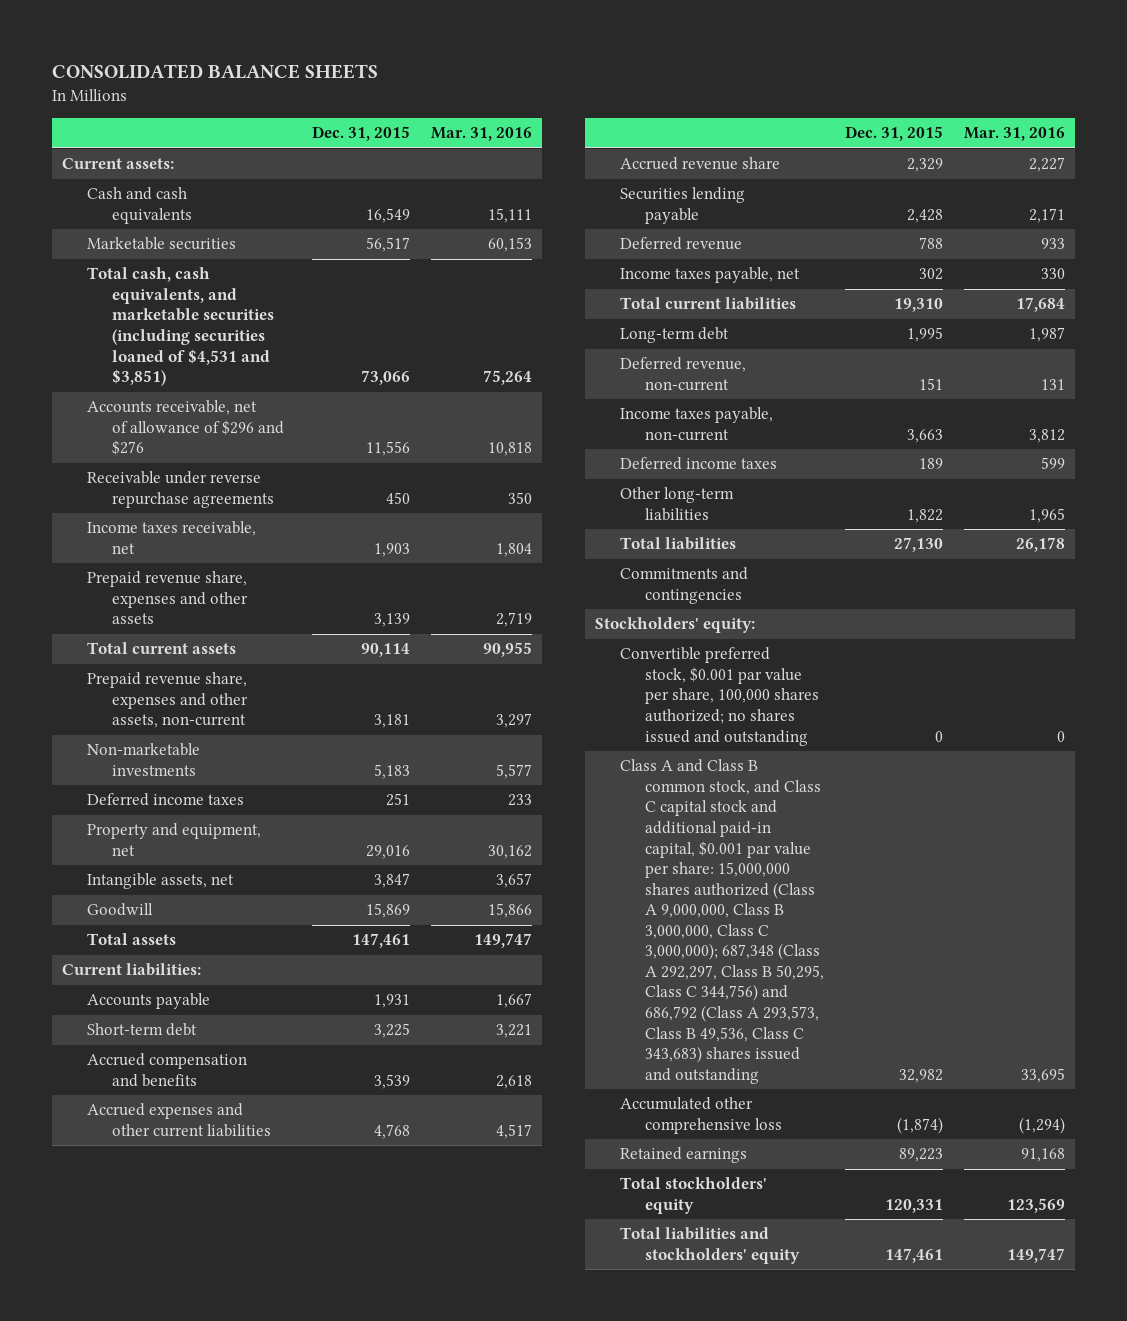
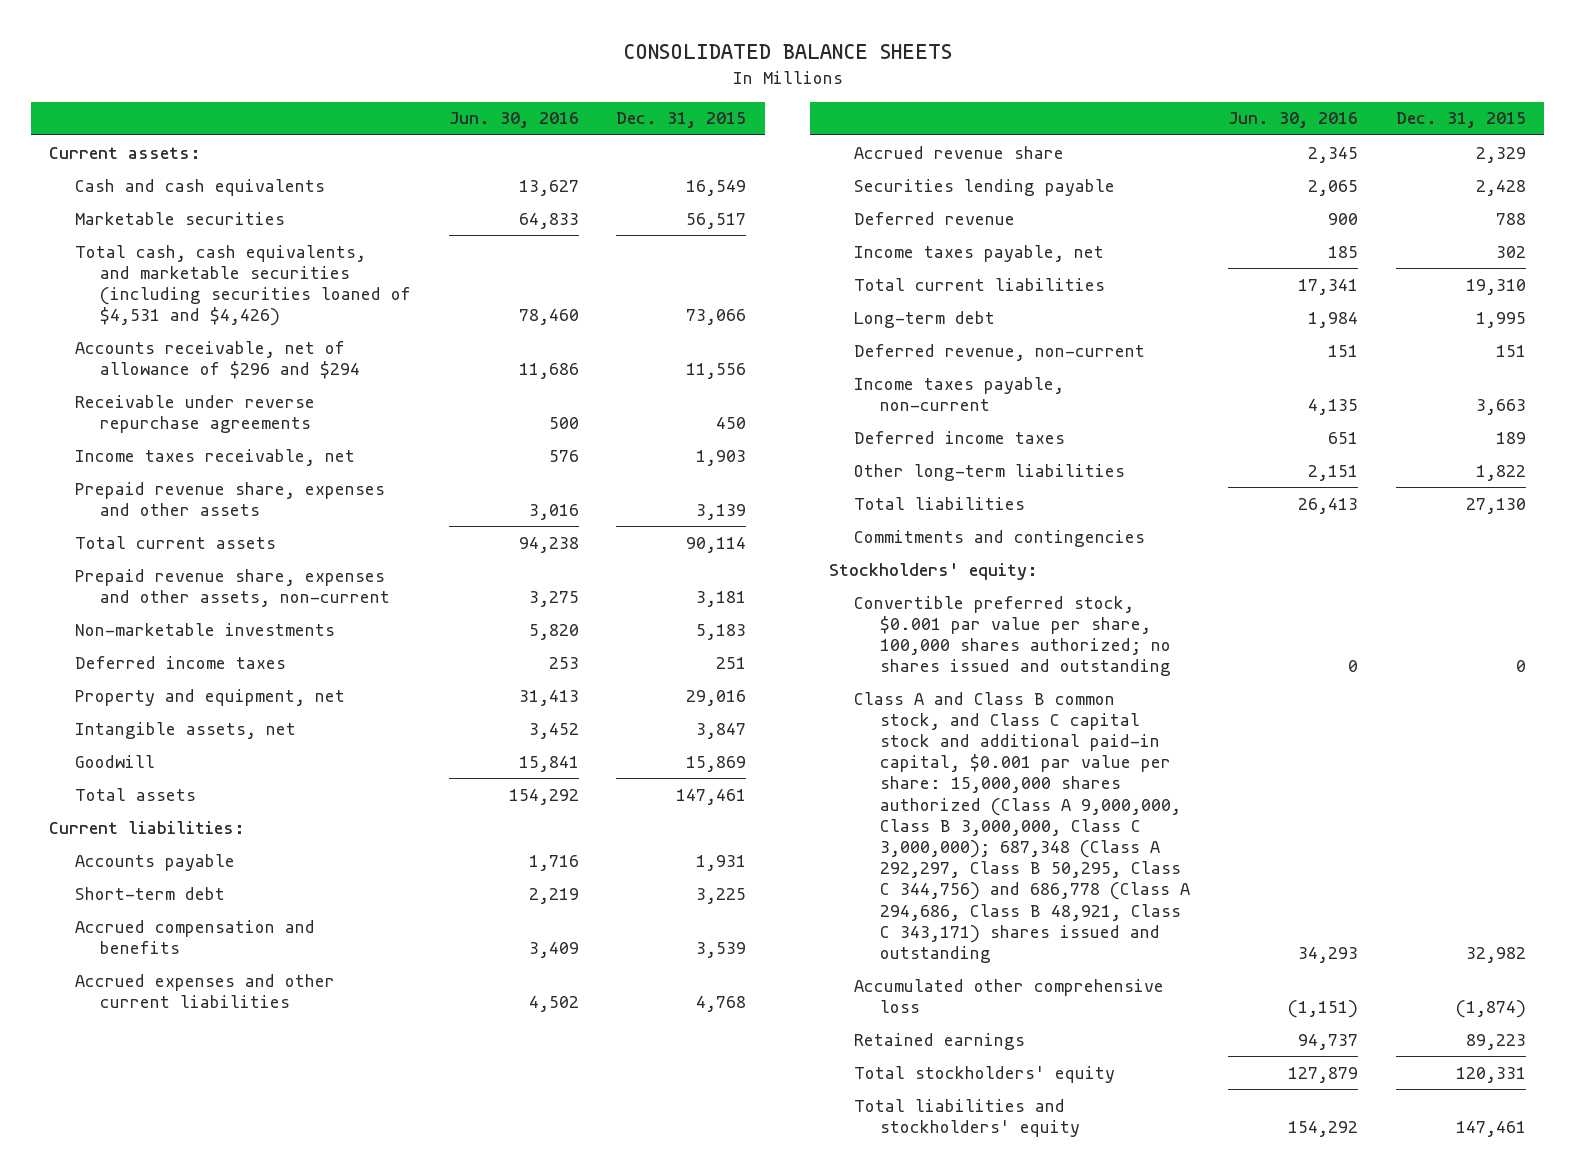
- | Dec. 31, 2015 | Mar. 31, 2016
+ | Jun. 30, 2016 | Dec. 31, 2015
- Total cash, cash equivalents, and marketable securities (including securities loaned of $4,531 and $3,851) | 73,066 | 75,264
- Accounts receivable, net of allowance of $296 and $276 | 11,556 | 10,818
+ Total cash, cash equivalents, and marketable securities (including securities loaned of $4,531 and $4,426) | 78,460 | 73,066
+ Accounts receivable, net of allowance of $296 and $294 | 11,686 | 11,556
- Class A and Class B common stock, and Class C capital stock and additional paid-in capital, $0.001 par value per share: 15,000,000 shares authorized (Class A 9,000,000, Class B 3,000,000, Class C 3,000,000); 687,348 (Class A 292,297, Class B 50,295, Class C 344,756) and 686,792 (Class A 293,573, Class B 49,536, Class C 343,683) shares issued and outstanding | 32,982 | 33,695
+ Class A and Class B common stock, and Class C capital stock and additional paid-in capital, $0.001 par value per share: 15,000,000 shares authorized (Class A 9,000,000, Class B 3,000,000, Class C 3,000,000); 687,348 (Class A 292,297, Class B 50,295, Class C 344,756) and 686,778 (Class A 294,686, Class B 48,921, Class C 343,171) shares issued and outstanding | 34,293 | 32,982

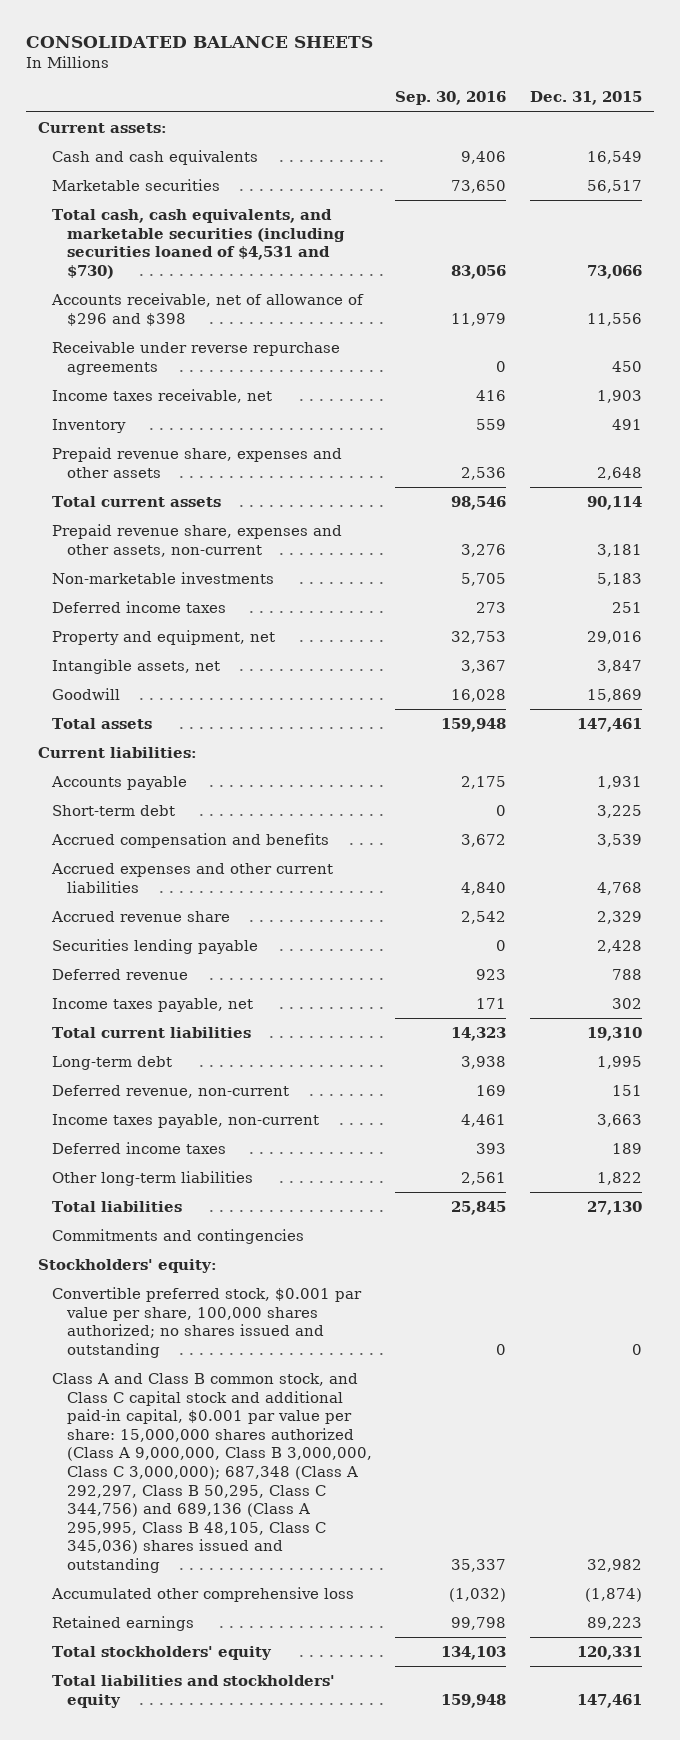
- | Jun. 30, 2016 | Dec. 31, 2015
+ | Sep. 30, 2016 | Dec. 31, 2015
- Total cash, cash equivalents, and marketable securities (including securities loaned of $4,531 and $4,426) | 78,460 | 73,066
- Accounts receivable, net of allowance of $296 and $294 | 11,686 | 11,556
+ Total cash, cash equivalents, and marketable securities (including securities loaned of $4,531 and $730) | 83,056 | 73,066
+ Accounts receivable, net of allowance of $296 and $398 | 11,979 | 11,556
- Prepaid revenue share, expenses and other assets | 3,016 | 3,139
+ Inventory | 559 | 491
+ Prepaid revenue share, expenses and other assets | 2,536 | 2,648
- Class A and Class B common stock, and Class C capital stock and additional paid-in capital, $0.001 par value per share: 15,000,000 shares authorized (Class A 9,000,000, Class B 3,000,000, Class C 3,000,000); 687,348 (Class A 292,297, Class B 50,295, Class C 344,756) and 686,778 (Class A 294,686, Class B 48,921, Class C 343,171) shares issued and outstanding | 34,293 | 32,982
+ Class A and Class B common stock, and Class C capital stock and additional paid-in capital, $0.001 par value per share: 15,000,000 shares authorized (Class A 9,000,000, Class B 3,000,000, Class C 3,000,000); 687,348 (Class A 292,297, Class B 50,295, Class C 344,756) and 689,136 (Class A 295,995, Class B 48,105, Class C 345,036) shares issued and outstanding | 35,337 | 32,982

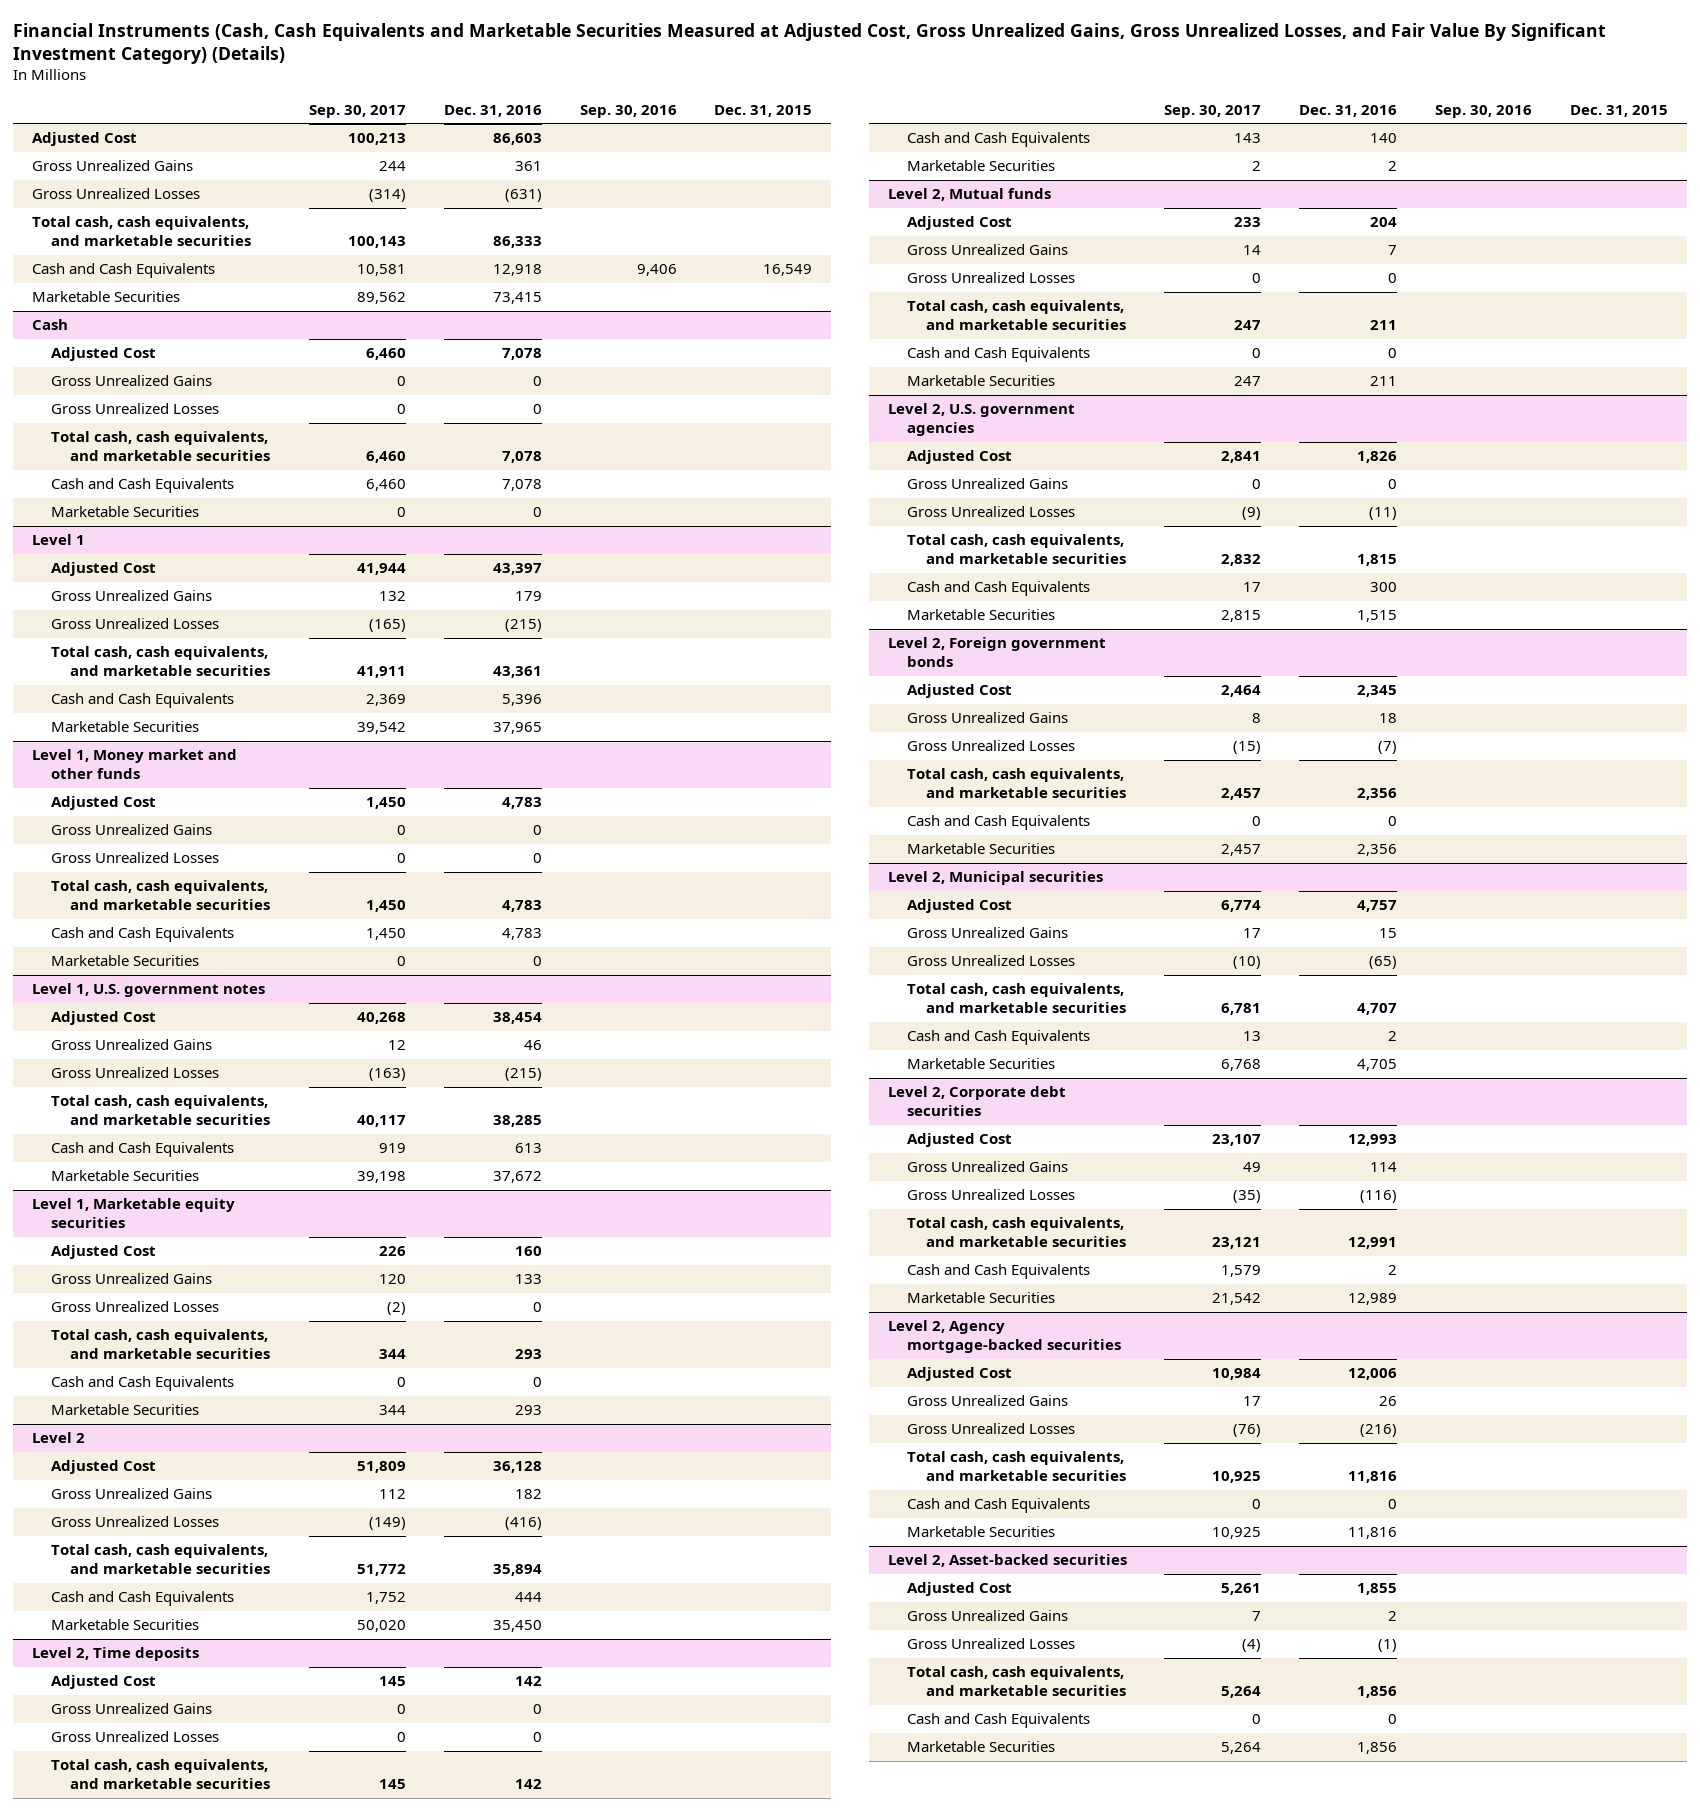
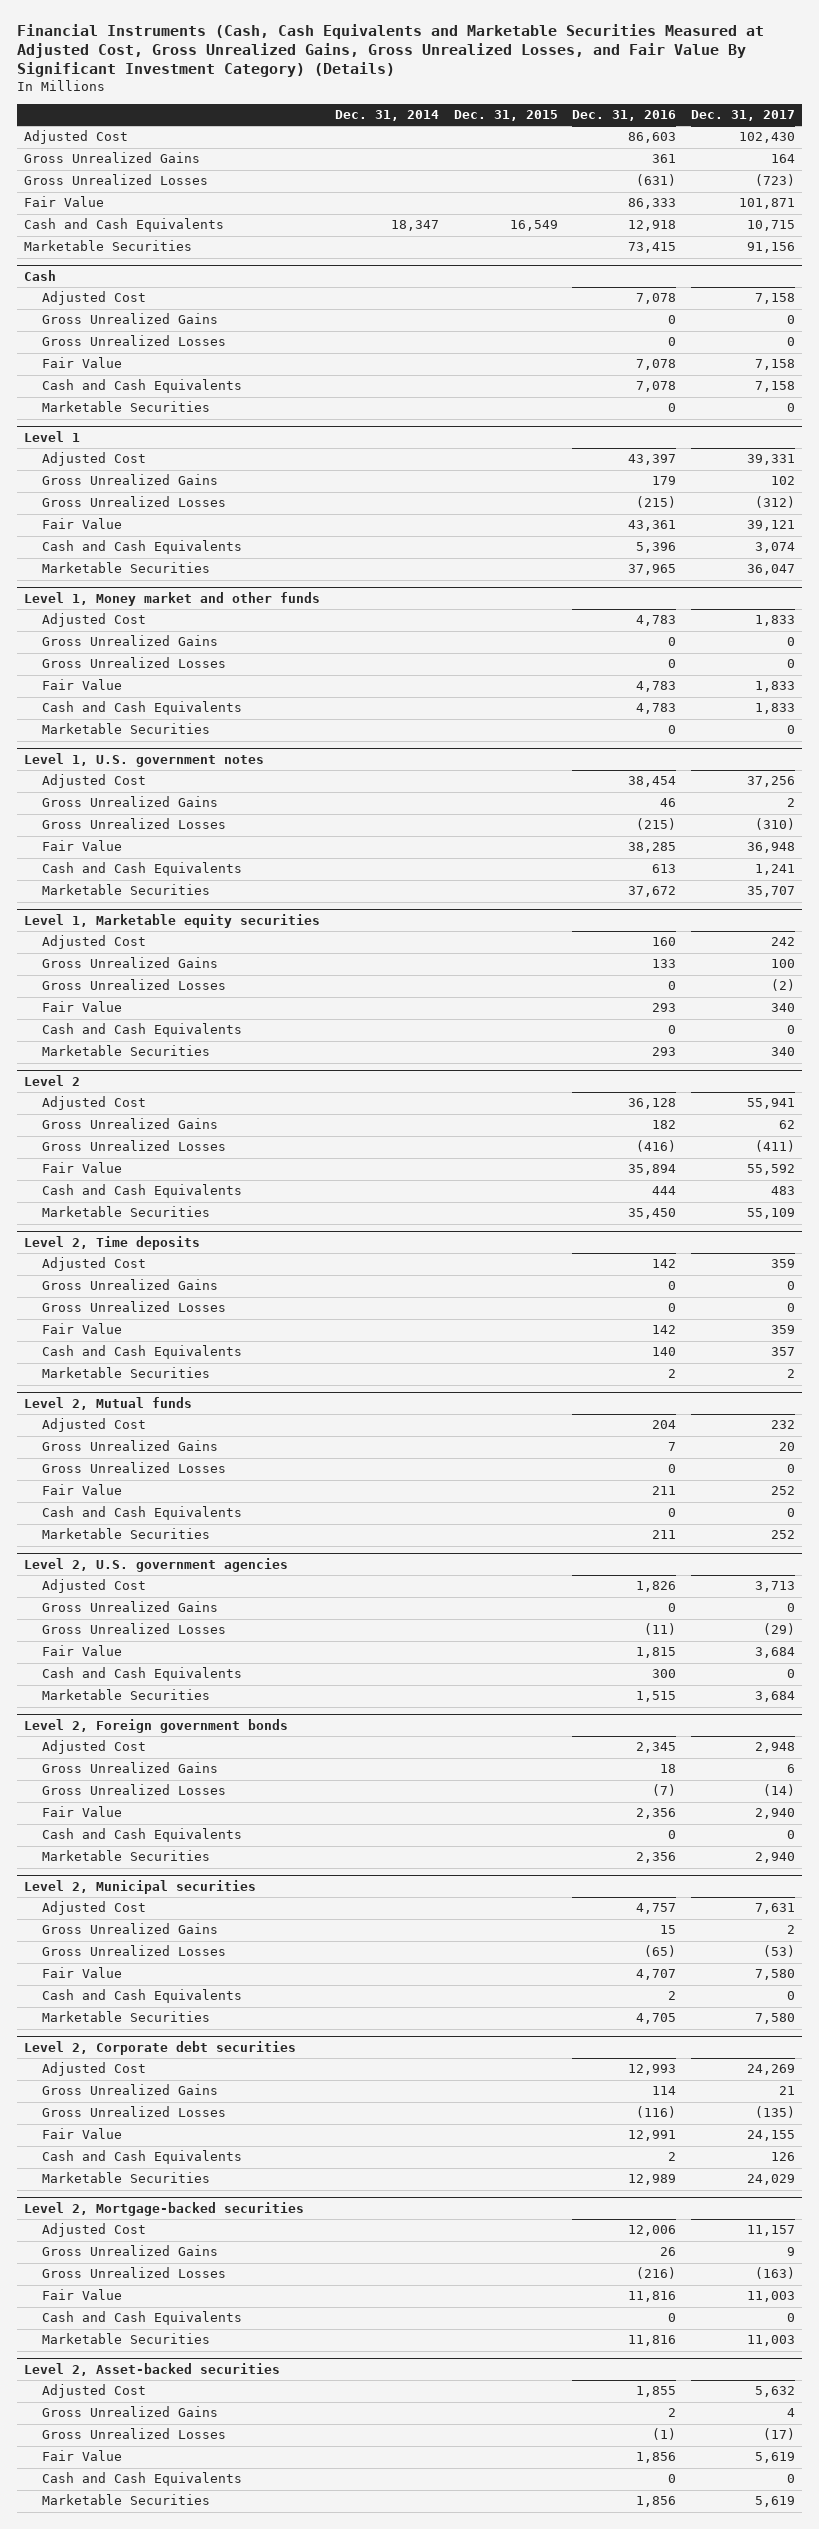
- | Sep. 30, 2017 | Dec. 31, 2016 | Sep. 30, 2016 | Dec. 31, 2015
+ | Dec. 31, 2014 | Dec. 31, 2015 | Dec. 31, 2016 | Dec. 31, 2017
- Total cash, cash equivalents, and marketable securities | 100,143 | 86,333 | |
+ Fair Value | | | 86,333 | 101,871
@ Cash
- Total cash, cash equivalents, and marketable securities | 6,460 | 7,078 | |
+ Fair Value | | | 7,078 | 7,158
@ Level 1
- Total cash, cash equivalents, and marketable securities | 41,911 | 43,361 | |
+ Fair Value | | | 43,361 | 39,121
@ Level 1, Money market and other funds
- Total cash, cash equivalents, and marketable securities | 1,450 | 4,783 | |
+ Fair Value | | | 4,783 | 1,833
@ Level 1, U.S. government notes
- Total cash, cash equivalents, and marketable securities | 40,117 | 38,285 | |
+ Fair Value | | | 38,285 | 36,948
@ Level 1, Marketable equity securities
- Total cash, cash equivalents, and marketable securities | 344 | 293 | |
+ Fair Value | | | 293 | 340
@ Level 2
- Total cash, cash equivalents, and marketable securities | 51,772 | 35,894 | |
+ Fair Value | | | 35,894 | 55,592
@ Level 2, Time deposits
- Total cash, cash equivalents, and marketable securities | 145 | 142 | |
+ Fair Value | | | 142 | 359
@ Level 2, Mutual funds
- Total cash, cash equivalents, and marketable securities | 247 | 211 | |
+ Fair Value | | | 211 | 252
@ Level 2, U.S. government agencies
- Total cash, cash equivalents, and marketable securities | 2,832 | 1,815 | |
+ Fair Value | | | 1,815 | 3,684
@ Level 2, Foreign government bonds
- Total cash, cash equivalents, and marketable securities | 2,457 | 2,356 | |
+ Fair Value | | | 2,356 | 2,940
@ Level 2, Municipal securities
- Total cash, cash equivalents, and marketable securities | 6,781 | 4,707 | |
+ Fair Value | | | 4,707 | 7,580
@ Level 2, Corporate debt securities
- Total cash, cash equivalents, and marketable securities | 23,121 | 12,991 | |
+ Fair Value | | | 12,991 | 24,155
- Level 2, Agency mortgage-backed securities
+ Level 2, Mortgage-backed securities
- Total cash, cash equivalents, and marketable securities | 10,925 | 11,816 | |
+ Fair Value | | | 11,816 | 11,003
@ Level 2, Asset-backed securities
- Total cash, cash equivalents, and marketable securities | 5,264 | 1,856 | |
+ Fair Value | | | 1,856 | 5,619

